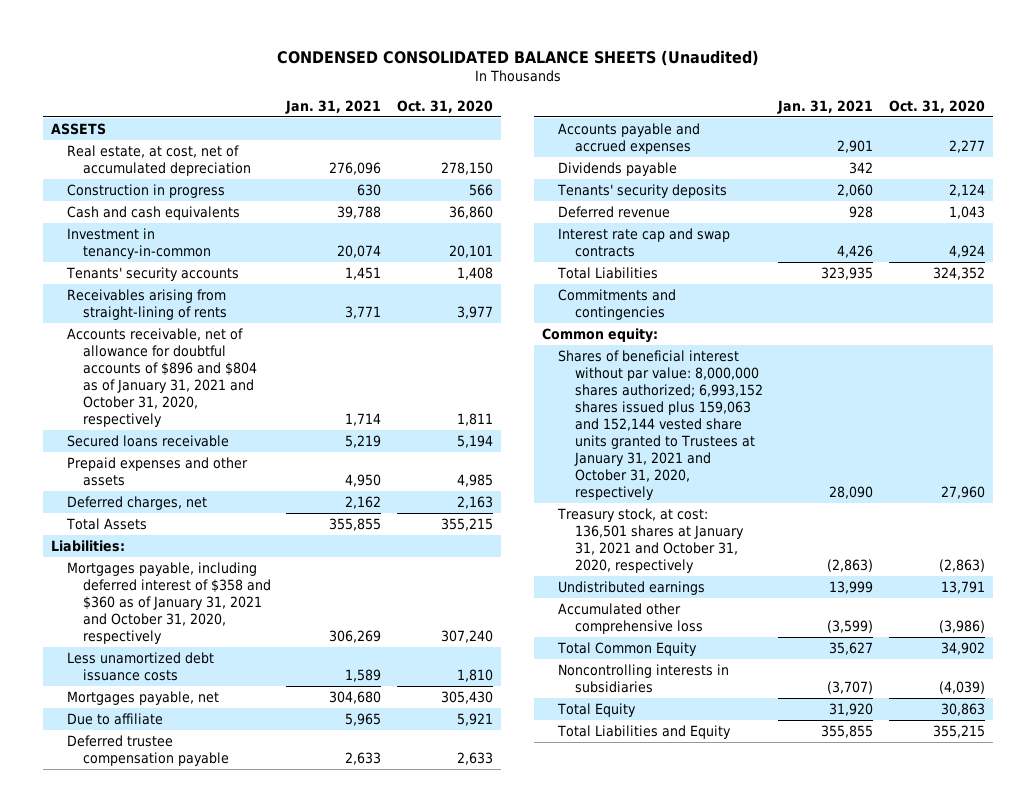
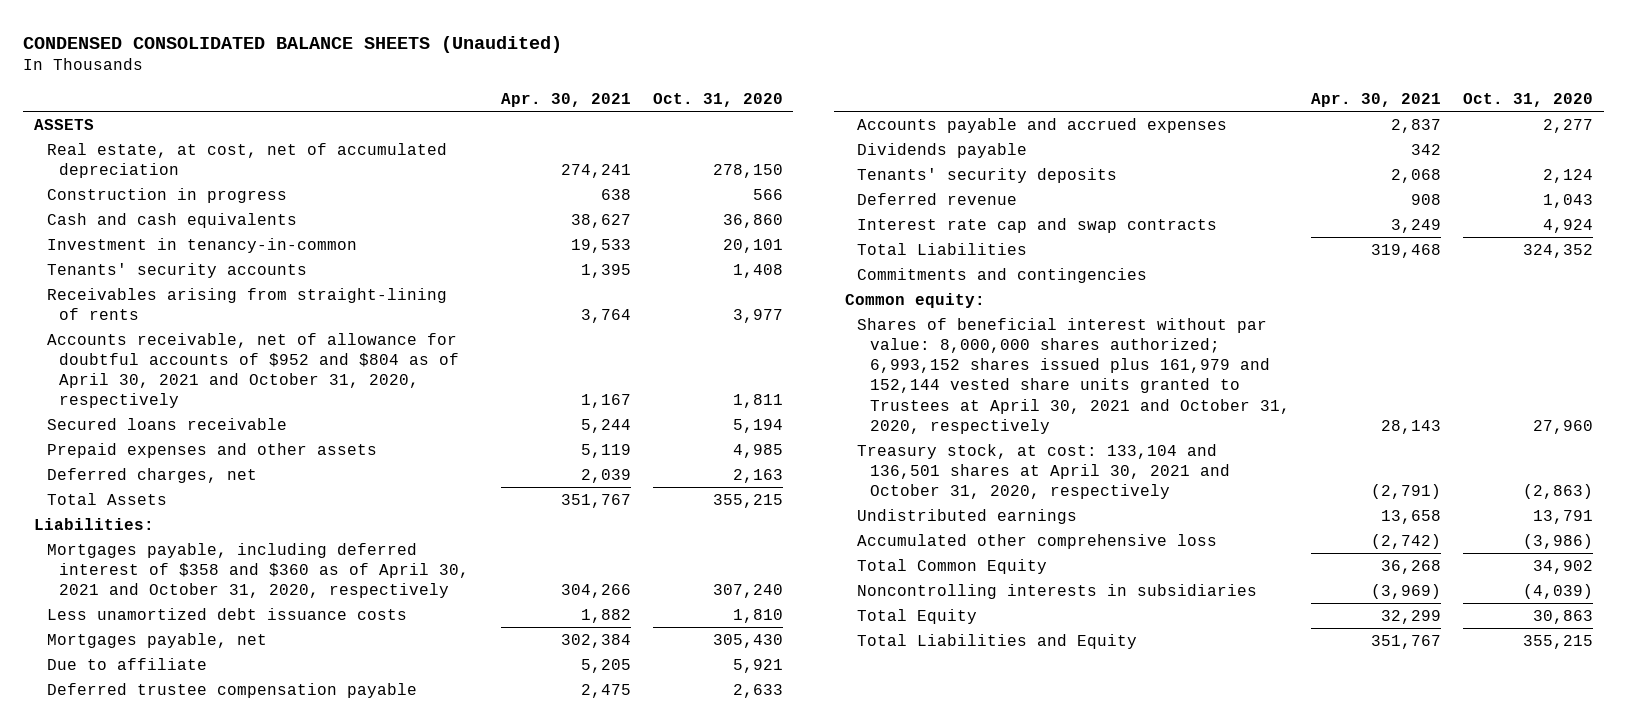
- | Jan. 31, 2021 | Oct. 31, 2020
+ | Apr. 30, 2021 | Oct. 31, 2020
- Accounts receivable, net of allowance for doubtful accounts of $896 and $804 as of January 31, 2021 and October 31, 2020, respectively | 1,714 | 1,811
+ Accounts receivable, net of allowance for doubtful accounts of $952 and $804 as of April 30, 2021 and October 31, 2020, respectively | 1,167 | 1,811
- Mortgages payable, including deferred interest of $358 and $360 as of January 31, 2021 and October 31, 2020, respectively | 306,269 | 307,240
+ Mortgages payable, including deferred interest of $358 and $360 as of April 30, 2021 and October 31, 2020, respectively | 304,266 | 307,240
- Shares of beneficial interest without par value: 8,000,000 shares authorized; 6,993,152 shares issued plus 159,063 and 152,144 vested share units granted to Trustees at January 31, 2021 and October 31, 2020, respectively | 28,090 | 27,960
- Treasury stock, at cost: 136,501 shares at January 31, 2021 and October 31, 2020, respectively | (2,863) | (2,863)
+ Shares of beneficial interest without par value: 8,000,000 shares authorized; 6,993,152 shares issued plus 161,979 and 152,144 vested share units granted to Trustees at April 30, 2021 and October 31, 2020, respectively | 28,143 | 27,960
+ Treasury stock, at cost: 133,104 and 136,501 shares at April 30, 2021 and October 31, 2020, respectively | (2,791) | (2,863)

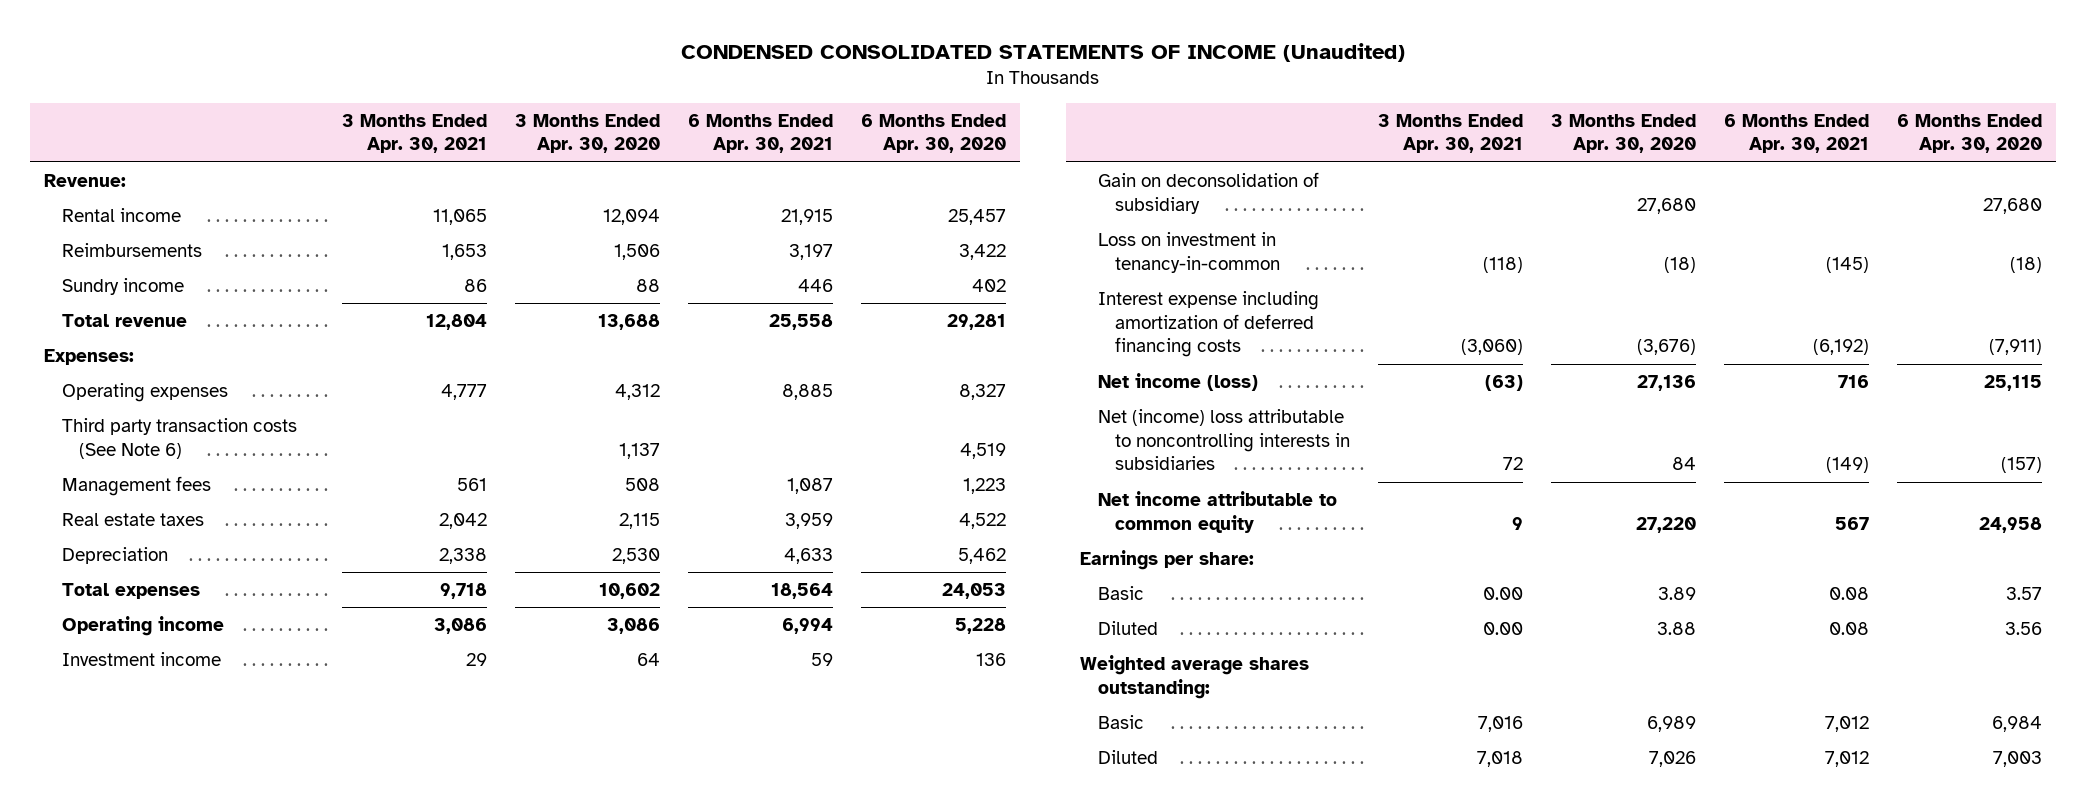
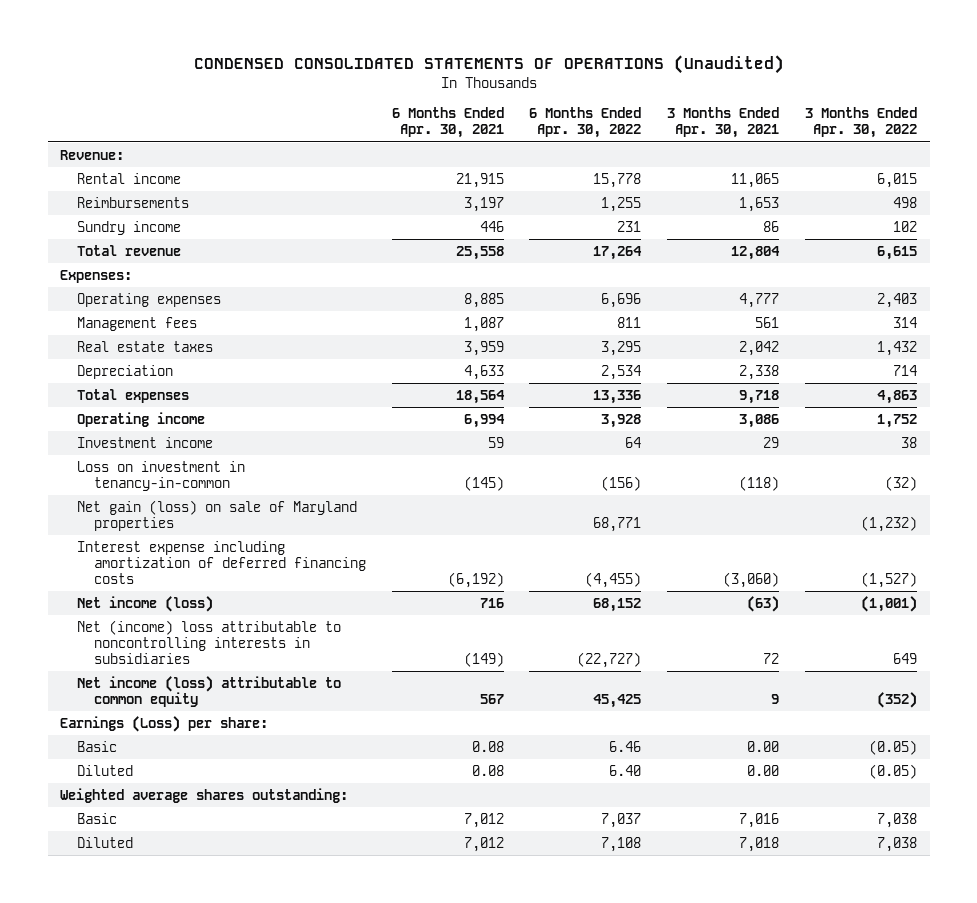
- CONDENSED CONSOLIDATED STATEMENTS OF INCOME (Unaudited)
+ CONDENSED CONSOLIDATED STATEMENTS OF OPERATIONS (Unaudited)
- | 3 Months Ended Apr. 30, 2021 | 3 Months Ended Apr. 30, 2020 | 6 Months Ended Apr. 30, 2021 | 6 Months Ended Apr. 30, 2020
+ | 6 Months Ended Apr. 30, 2021 | 6 Months Ended Apr. 30, 2022 | 3 Months Ended Apr. 30, 2021 | 3 Months Ended Apr. 30, 2022
- Third party transaction costs (See Note 6) | | 1,137 | | 4,519
- Gain on deconsolidation of subsidiary | | 27,680 | | 27,680
+ Net gain (loss) on sale of Maryland properties | | 68,771 | | (1,232)
- Net income attributable to common equity | 9 | 27,220 | 567 | 24,958
- Earnings per share:
+ Net income (loss) attributable to common equity | 567 | 45,425 | 9 | (352)
+ Earnings (Loss) per share:

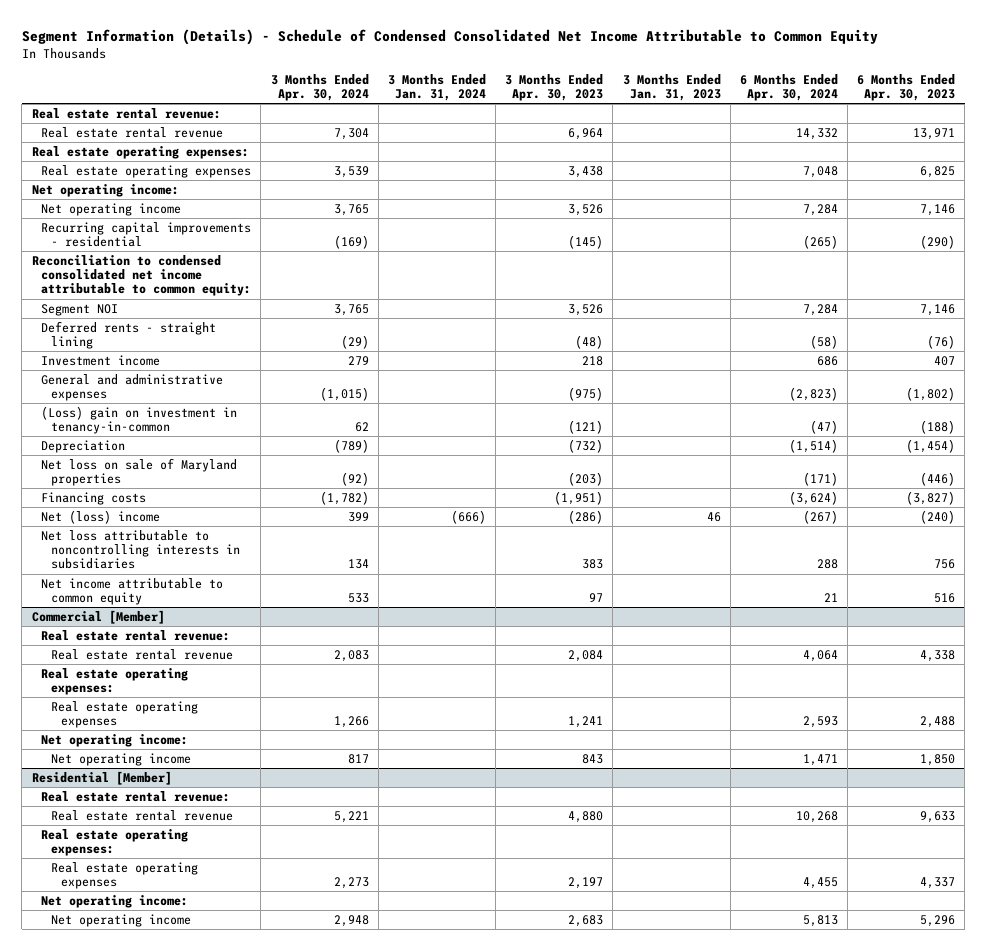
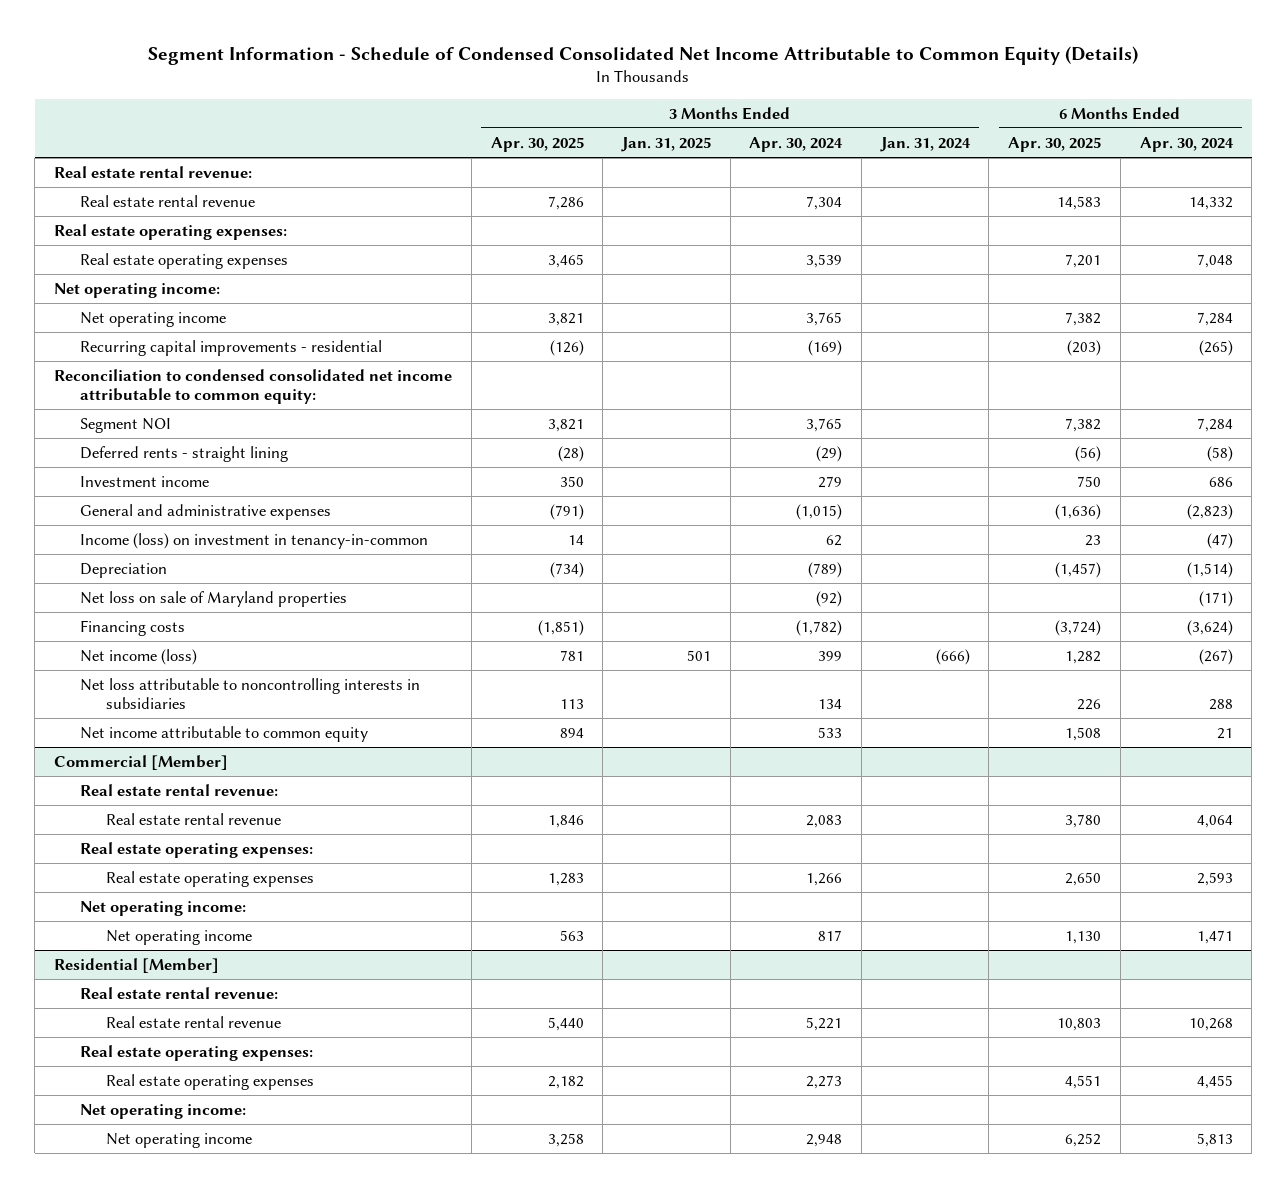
- Segment Information (Details) - Schedule of Condensed Consolidated Net Income Attributable to Common Equity
+ Segment Information - Schedule of Condensed Consolidated Net Income Attributable to Common Equity (Details)
- | 3 Months Ended Apr. 30, 2024 | 3 Months Ended Jan. 31, 2024 | 3 Months Ended Apr. 30, 2023 | 3 Months Ended Jan. 31, 2023 | 6 Months Ended Apr. 30, 2024 | 6 Months Ended Apr. 30, 2023
+ | 3 Months Ended Apr. 30, 2025 | 3 Months Ended Jan. 31, 2025 | 3 Months Ended Apr. 30, 2024 | 3 Months Ended Jan. 31, 2024 | 6 Months Ended Apr. 30, 2025 | 6 Months Ended Apr. 30, 2024
- (Loss) gain on investment in tenancy-in-common | 62 | | (121) | | (47) | (188)
+ Income (loss) on investment in tenancy-in-common | 14 | | 62 | | 23 | (47)
- Net (loss) income | 399 | (666) | (286) | 46 | (267) | (240)
+ Net income (loss) | 781 | 501 | 399 | (666) | 1,282 | (267)

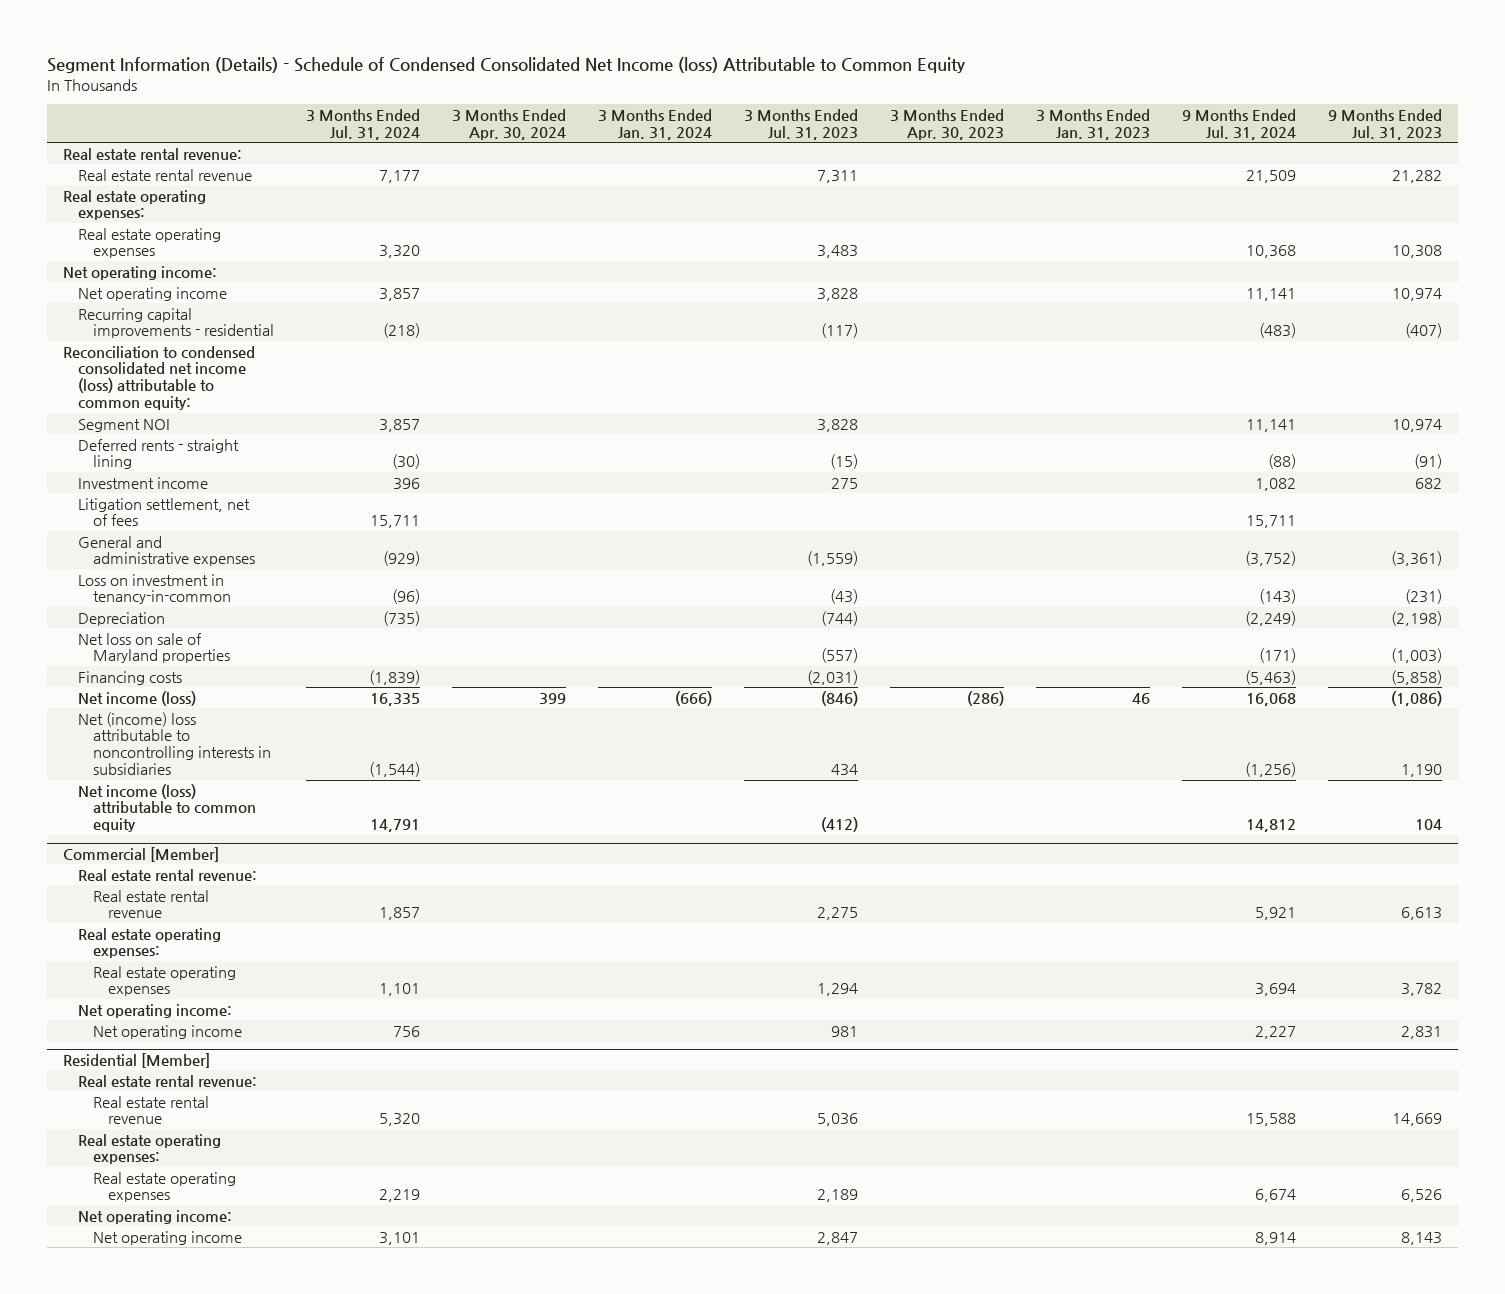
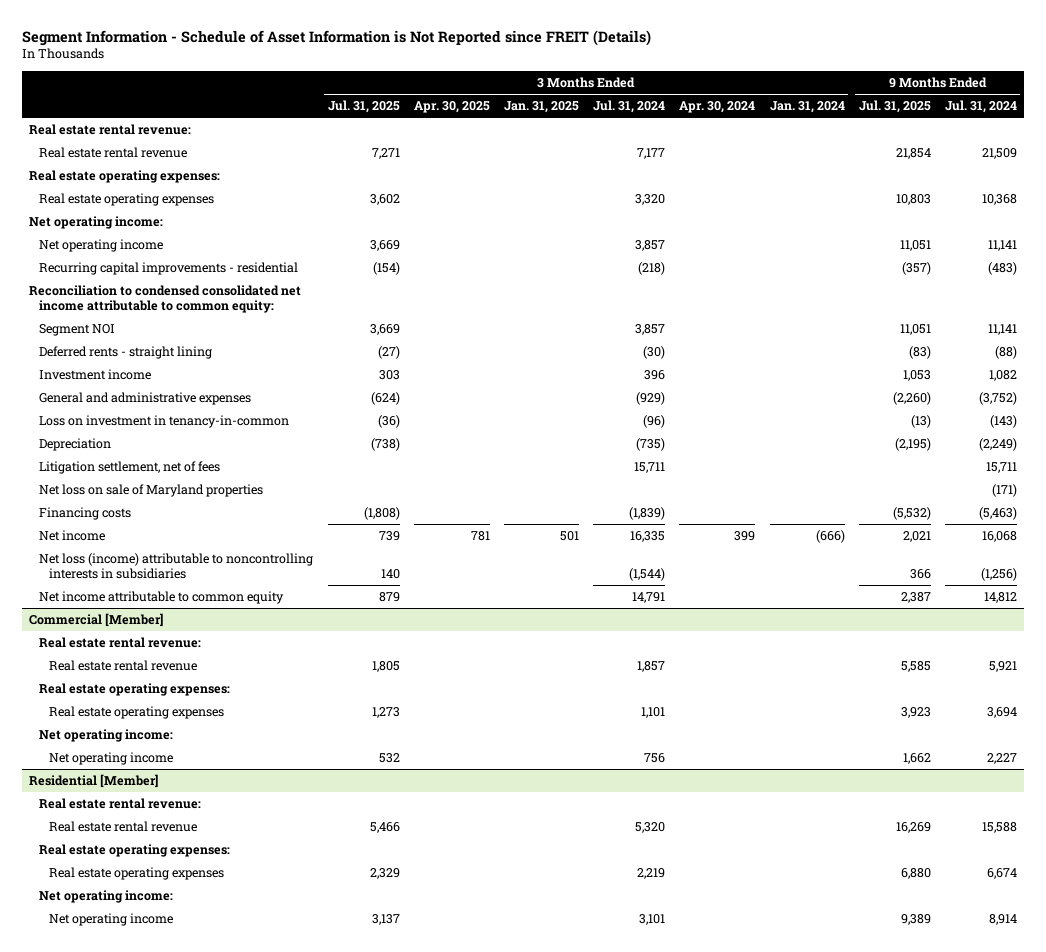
- Segment Information (Details) - Schedule of Condensed Consolidated Net Income (loss) Attributable to Common Equity
+ Segment Information - Schedule of Asset Information is Not Reported since FREIT (Details)
- | 3 Months Ended Jul. 31, 2024 | 3 Months Ended Apr. 30, 2024 | 3 Months Ended Jan. 31, 2024 | 3 Months Ended Jul. 31, 2023 | 3 Months Ended Apr. 30, 2023 | 3 Months Ended Jan. 31, 2023 | 9 Months Ended Jul. 31, 2024 | 9 Months Ended Jul. 31, 2023
+ | 3 Months Ended Jul. 31, 2025 | 3 Months Ended Apr. 30, 2025 | 3 Months Ended Jan. 31, 2025 | 3 Months Ended Jul. 31, 2024 | 3 Months Ended Apr. 30, 2024 | 3 Months Ended Jan. 31, 2024 | 9 Months Ended Jul. 31, 2025 | 9 Months Ended Jul. 31, 2024
- Reconciliation to condensed consolidated net income (loss) attributable to common equity:
+ Reconciliation to condensed consolidated net income attributable to common equity:
moved down: Litigation settlement, net of fees | | | | 15,711 | | | | 15,711
- Net income (loss) | 16,335 | 399 | (666) | (846) | (286) | 46 | 16,068 | (1,086)
- Net (income) loss attributable to noncontrolling interests in subsidiaries | (1,544) | | | 434 | | | (1,256) | 1,190
- Net income (loss) attributable to common equity | 14,791 | | | (412) | | | 14,812 | 104
+ Net income | 739 | 781 | 501 | 16,335 | 399 | (666) | 2,021 | 16,068
+ Net loss (income) attributable to noncontrolling interests in subsidiaries | 140 | | | (1,544) | | | 366 | (1,256)
+ Net income attributable to common equity | 879 | | | 14,791 | | | 2,387 | 14,812

